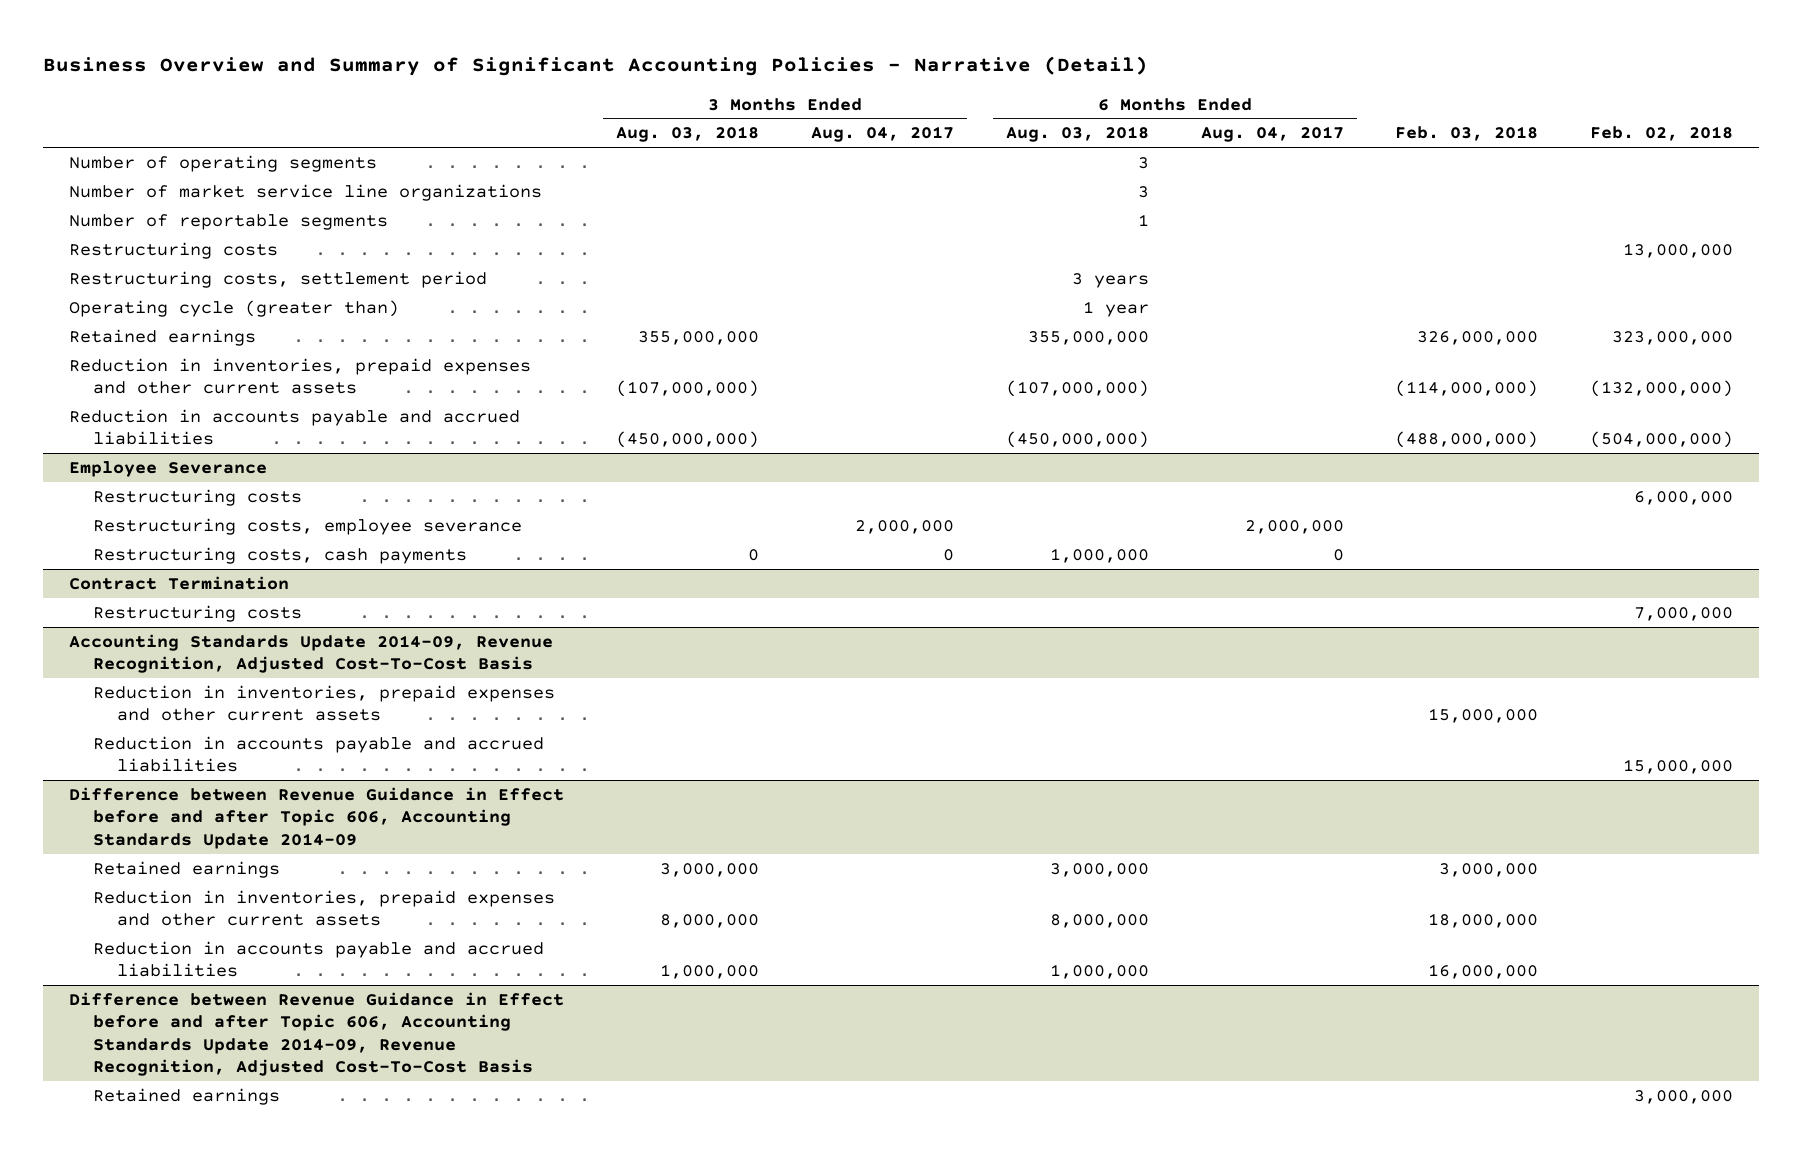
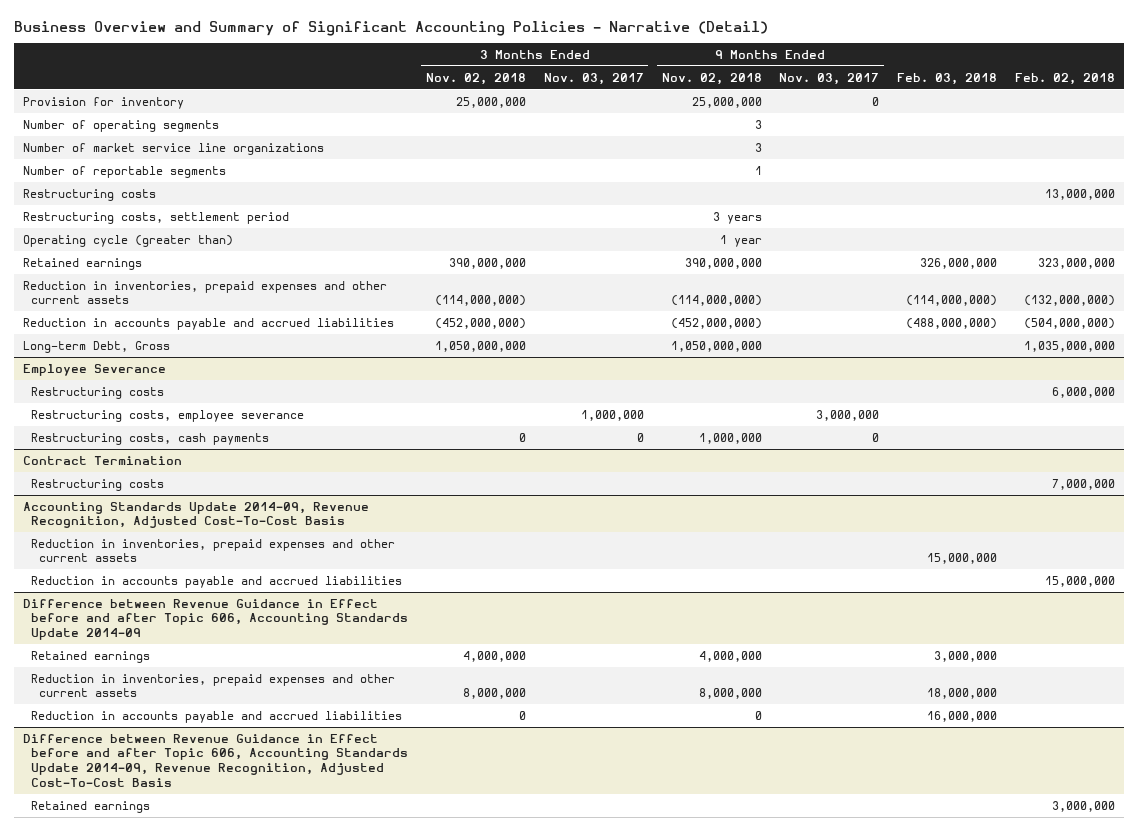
- | 3 Months Ended Aug. 03, 2018 | 3 Months Ended Aug. 04, 2017 | 6 Months Ended Aug. 03, 2018 | 6 Months Ended Aug. 04, 2017 | Feb. 03, 2018 | Feb. 02, 2018
+ | 3 Months Ended Nov. 02, 2018 | 3 Months Ended Nov. 03, 2017 | 9 Months Ended Nov. 02, 2018 | 9 Months Ended Nov. 03, 2017 | Feb. 03, 2018 | Feb. 02, 2018
+ Provision for inventory | 25,000,000 | | 25,000,000 | 0 | |
+ Long-term Debt, Gross | 1,050,000,000 | | 1,050,000,000 | | | 1,035,000,000

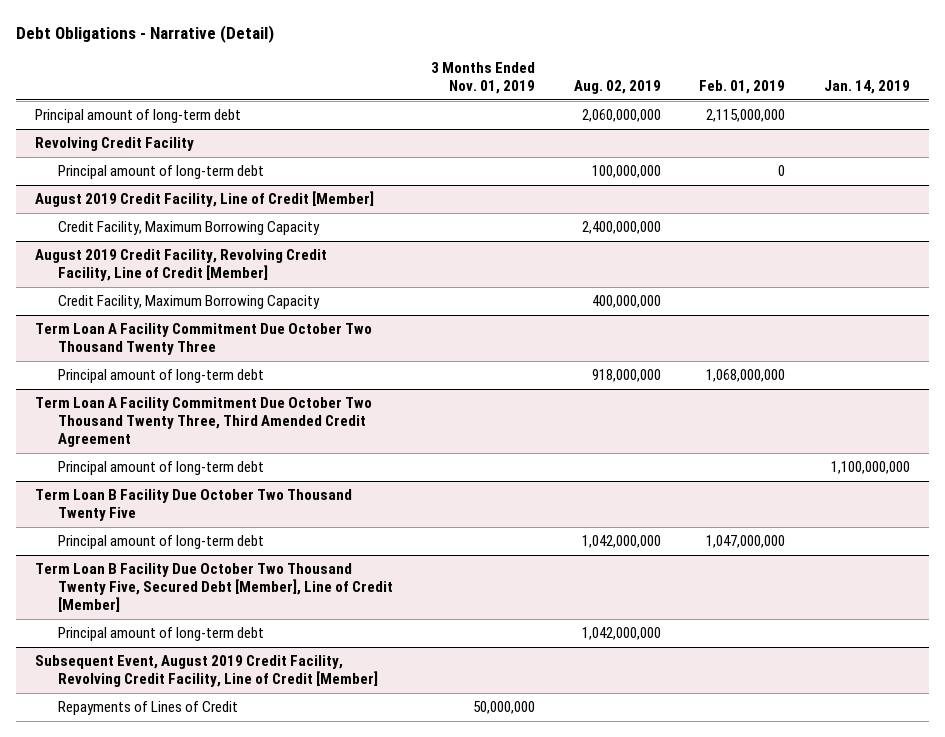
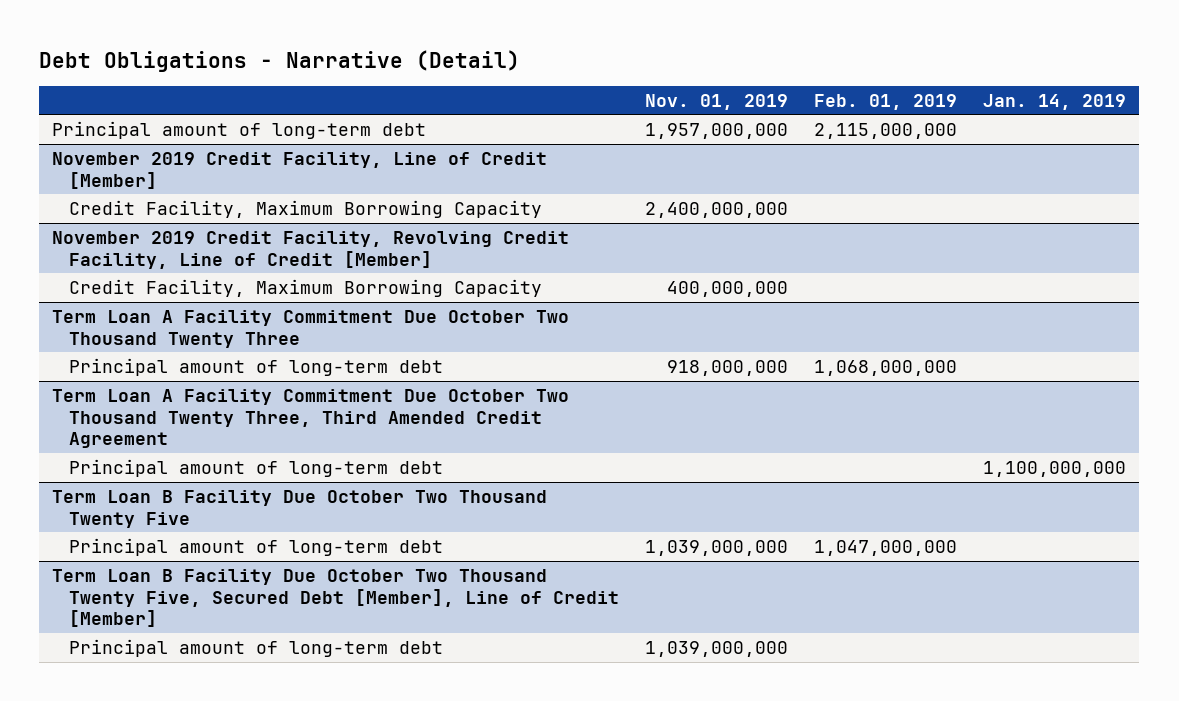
- | 3 Months Ended Nov. 01, 2019 | Aug. 02, 2019 | Feb. 01, 2019 | Jan. 14, 2019
+ | Nov. 01, 2019 | Feb. 01, 2019 | Jan. 14, 2019
- Revolving Credit Facility
- Principal amount of long-term debt | | 100,000,000 | 0 |
- August 2019 Credit Facility, Line of Credit [Member]
+ November 2019 Credit Facility, Line of Credit [Member]
- August 2019 Credit Facility, Revolving Credit Facility, Line of Credit [Member]
+ November 2019 Credit Facility, Revolving Credit Facility, Line of Credit [Member]
- Subsequent Event, August 2019 Credit Facility, Revolving Credit Facility, Line of Credit [Member]
- Repayments of Lines of Credit | 50,000,000 | | |

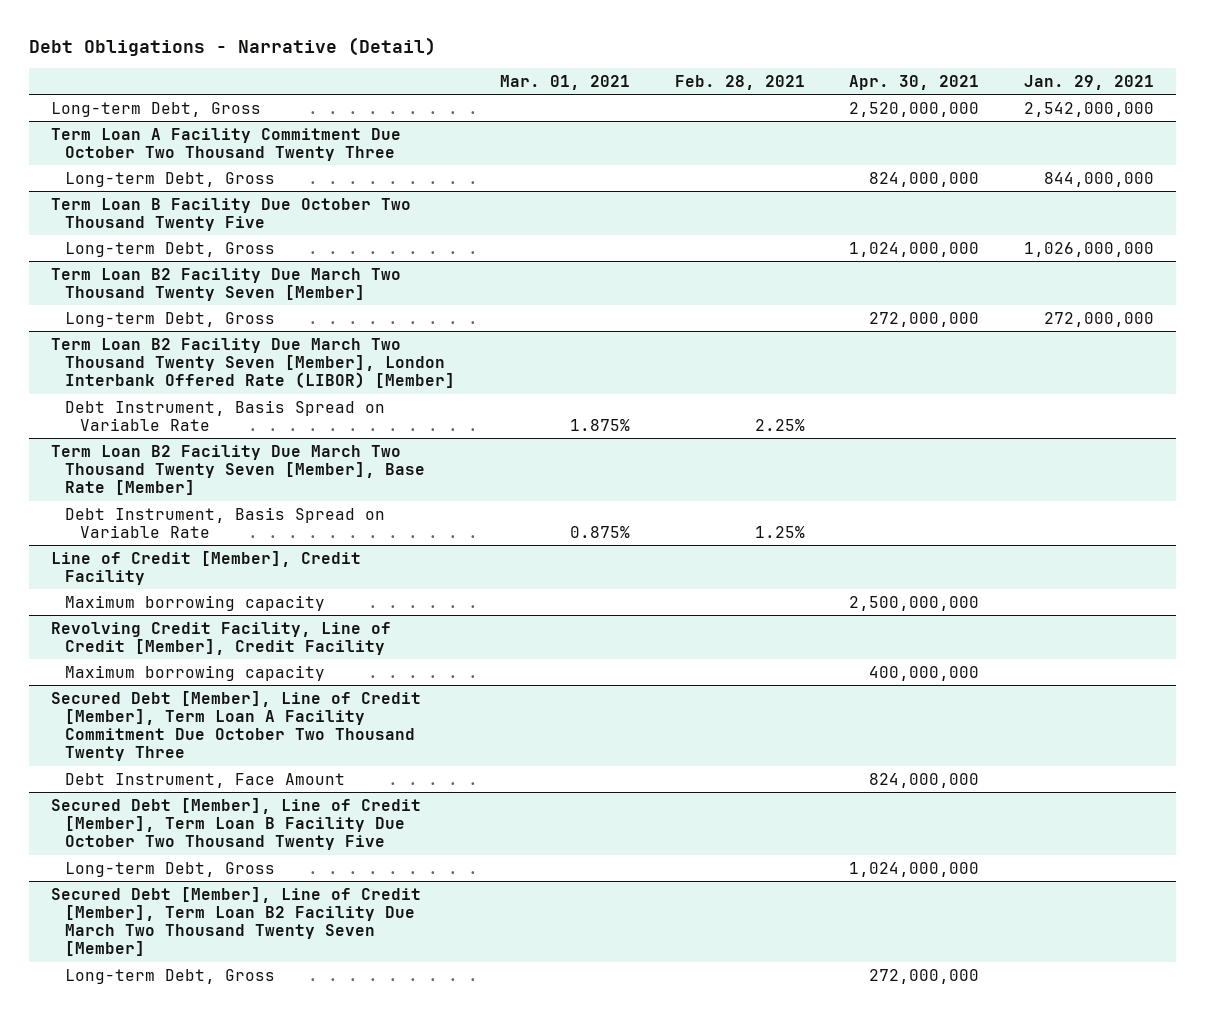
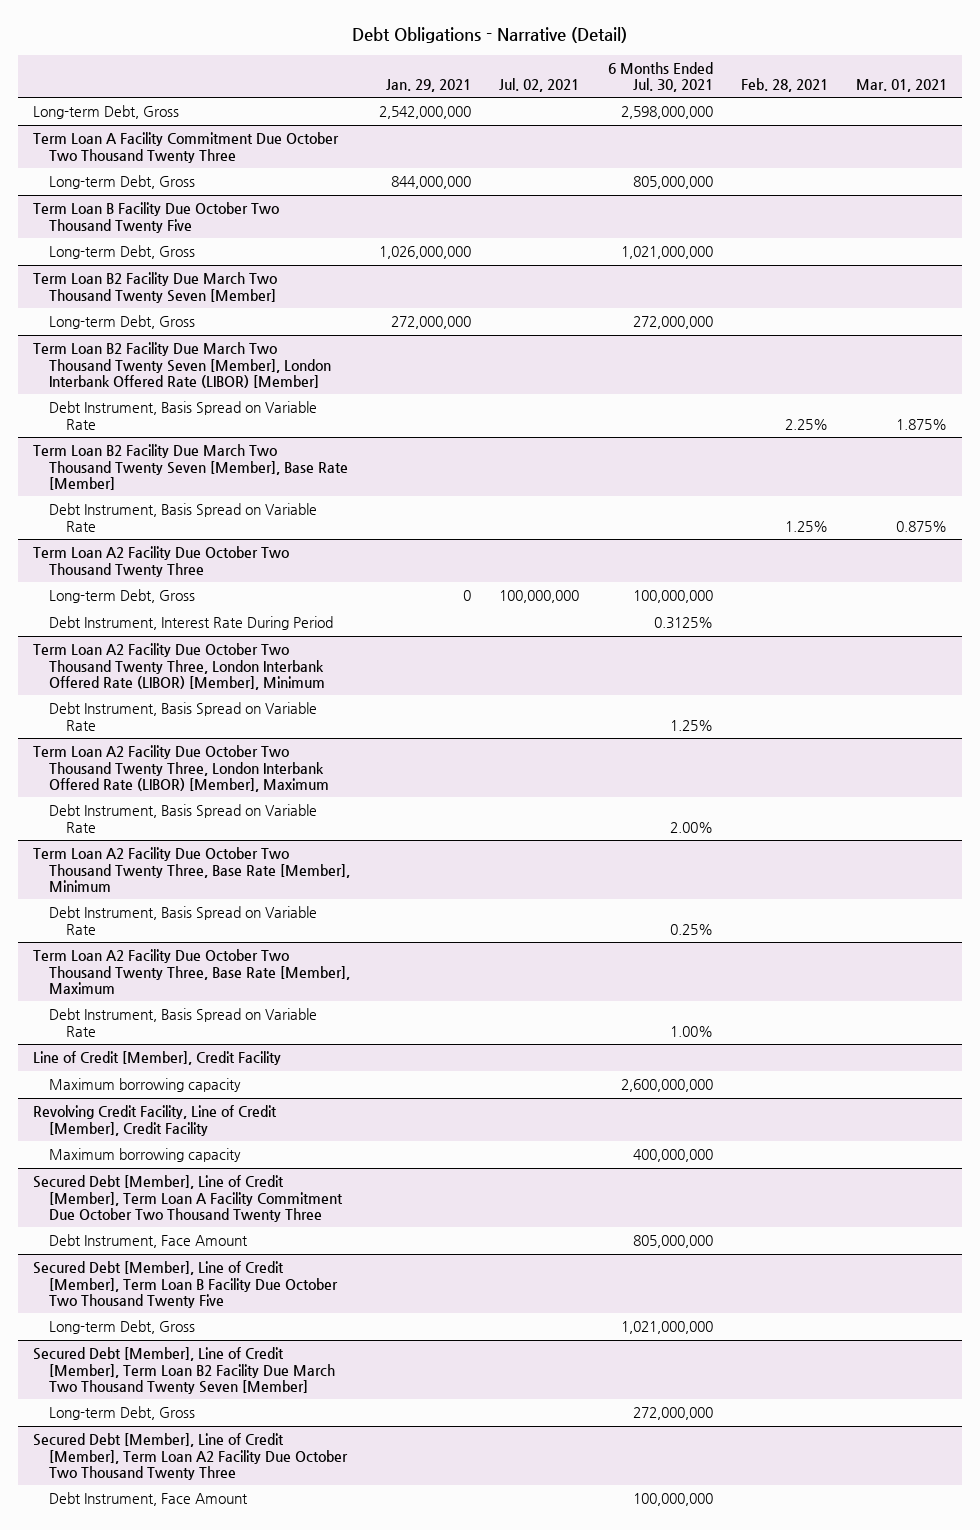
- | Mar. 01, 2021 | Feb. 28, 2021 | Apr. 30, 2021 | Jan. 29, 2021
+ | Jan. 29, 2021 | Jul. 02, 2021 | 6 Months Ended Jul. 30, 2021 | Feb. 28, 2021 | Mar. 01, 2021
+ Term Loan A2 Facility Due October Two Thousand Twenty Three
+ Long-term Debt, Gross | 0 | 100,000,000 | 100,000,000 | |
+ Debt Instrument, Interest Rate During Period | | | 0.3125% | |
+ Term Loan A2 Facility Due October Two Thousand Twenty Three, London Interbank Offered Rate (LIBOR) [Member], Minimum
+ Debt Instrument, Basis Spread on Variable Rate | | | 1.25% | |
+ Term Loan A2 Facility Due October Two Thousand Twenty Three, London Interbank Offered Rate (LIBOR) [Member], Maximum
+ Debt Instrument, Basis Spread on Variable Rate | | | 2.00% | |
+ Term Loan A2 Facility Due October Two Thousand Twenty Three, Base Rate [Member], Minimum
+ Debt Instrument, Basis Spread on Variable Rate | | | 0.25% | |
+ Term Loan A2 Facility Due October Two Thousand Twenty Three, Base Rate [Member], Maximum
+ Debt Instrument, Basis Spread on Variable Rate | | | 1.00% | |
+ Secured Debt [Member], Line of Credit [Member], Term Loan A2 Facility Due October Two Thousand Twenty Three
+ Debt Instrument, Face Amount | | | 100,000,000 | |

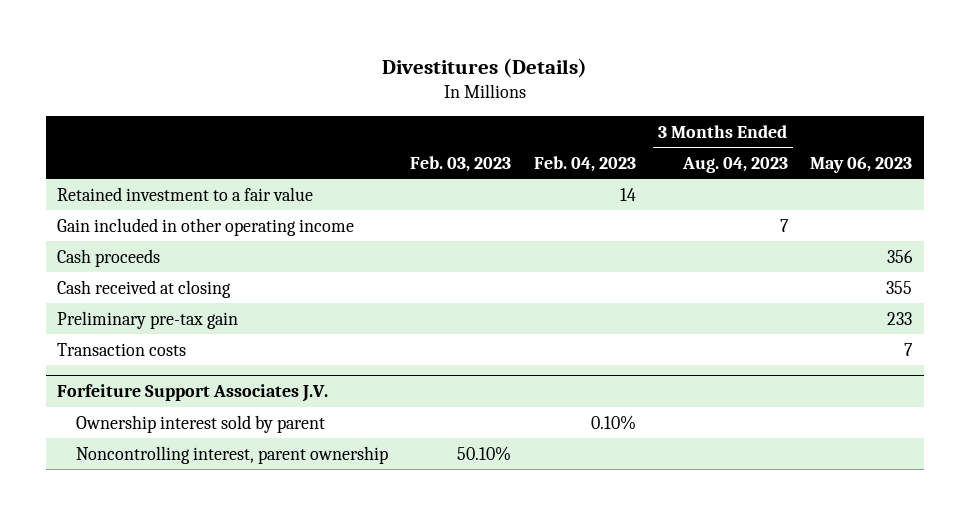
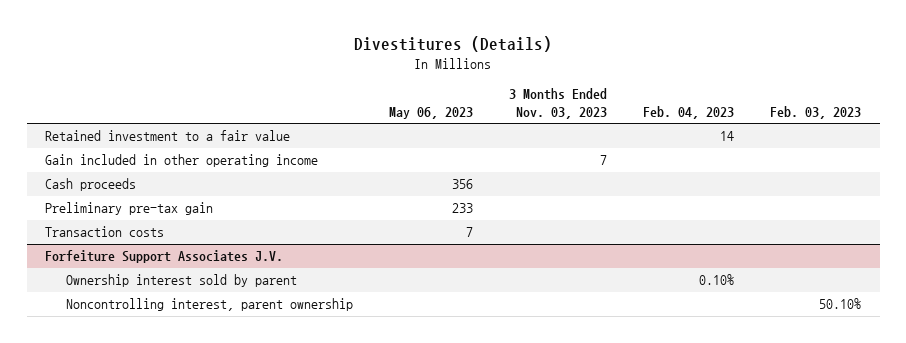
- | Feb. 03, 2023 | Feb. 04, 2023 | 3 Months Ended Aug. 04, 2023 | May 06, 2023
+ | May 06, 2023 | 3 Months Ended Nov. 03, 2023 | Feb. 04, 2023 | Feb. 03, 2023
- Cash received at closing | | | | 355

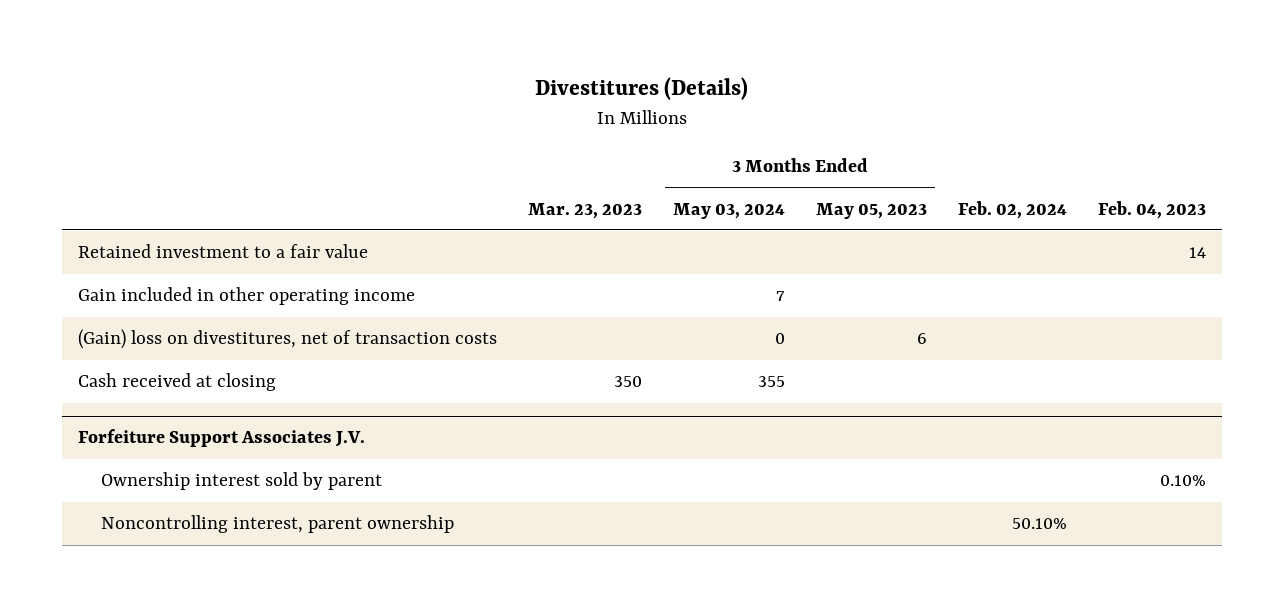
- | May 06, 2023 | 3 Months Ended Nov. 03, 2023 | Feb. 04, 2023 | Feb. 03, 2023
+ | Mar. 23, 2023 | 3 Months Ended May 03, 2024 | 3 Months Ended May 05, 2023 | Feb. 02, 2024 | Feb. 04, 2023
- Cash proceeds | 356 | | |
- Preliminary pre-tax gain | 233 | | |
- Transaction costs | 7 | | |
+ (Gain) loss on divestitures, net of transaction costs | | 0 | 6 | |
+ Cash received at closing | 350 | 355 | | |

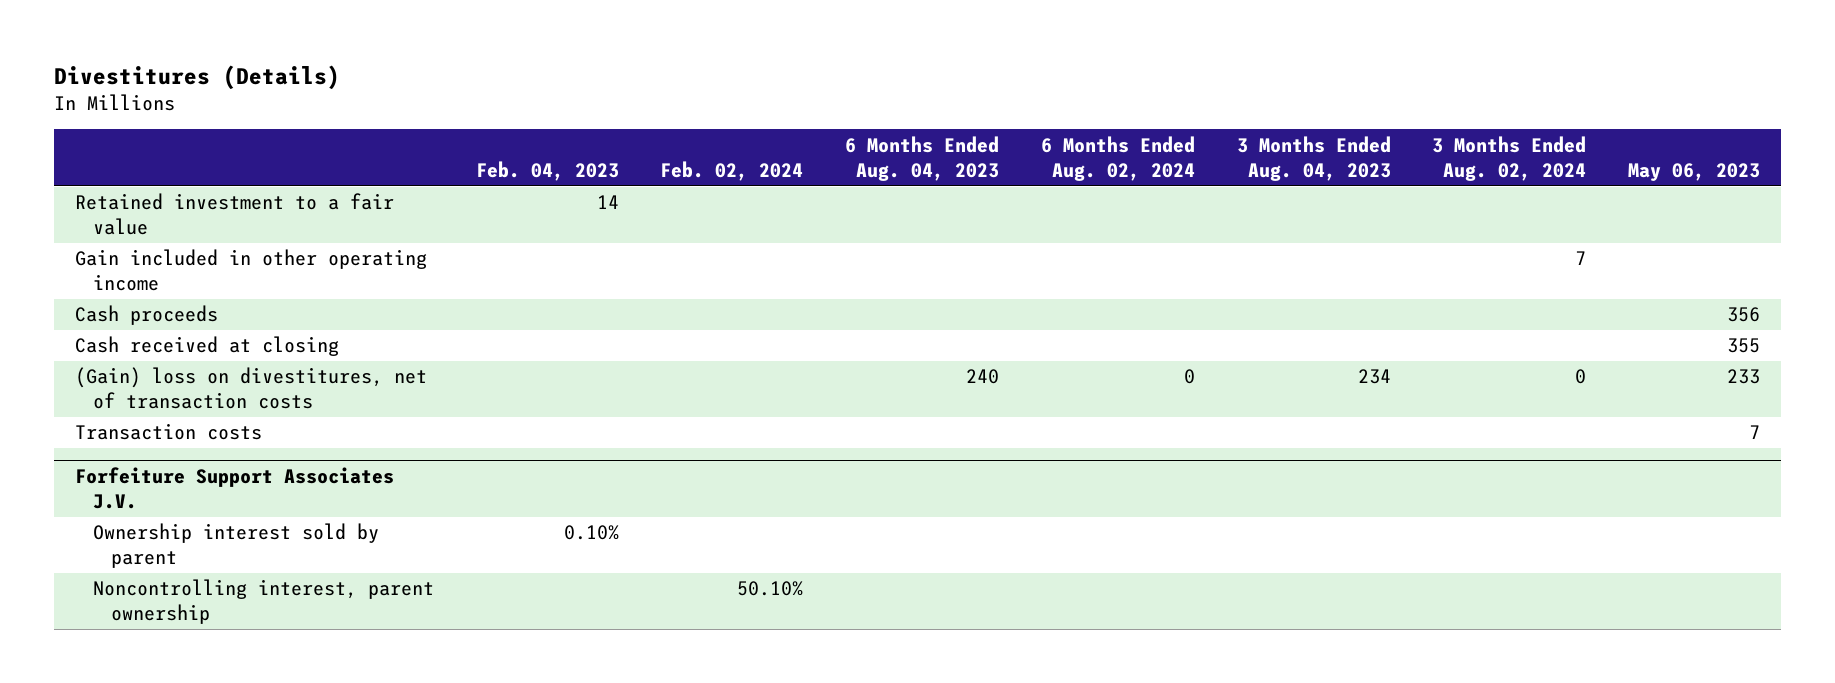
- | Mar. 23, 2023 | 3 Months Ended May 03, 2024 | 3 Months Ended May 05, 2023 | Feb. 02, 2024 | Feb. 04, 2023
+ | Feb. 04, 2023 | Feb. 02, 2024 | 6 Months Ended Aug. 04, 2023 | 6 Months Ended Aug. 02, 2024 | 3 Months Ended Aug. 04, 2023 | 3 Months Ended Aug. 02, 2024 | May 06, 2023
+ Cash proceeds | | | | | | | 356
moved down: (Gain) loss on divestitures, net of transaction costs | | | 240 | 0 | 234 | 0 | 233
+ Transaction costs | | | | | | | 7

